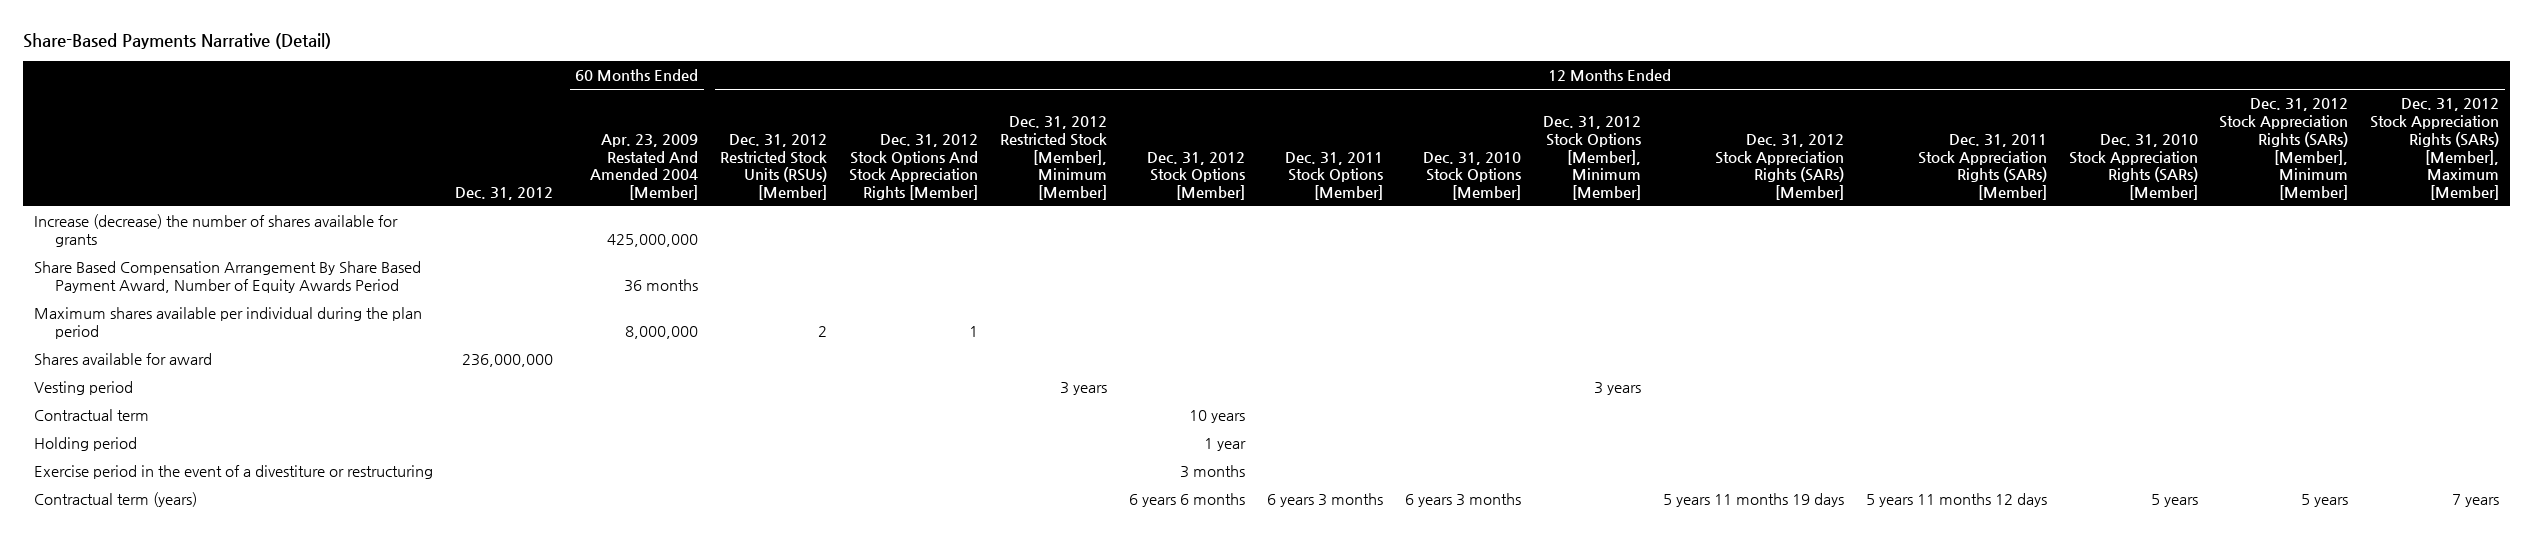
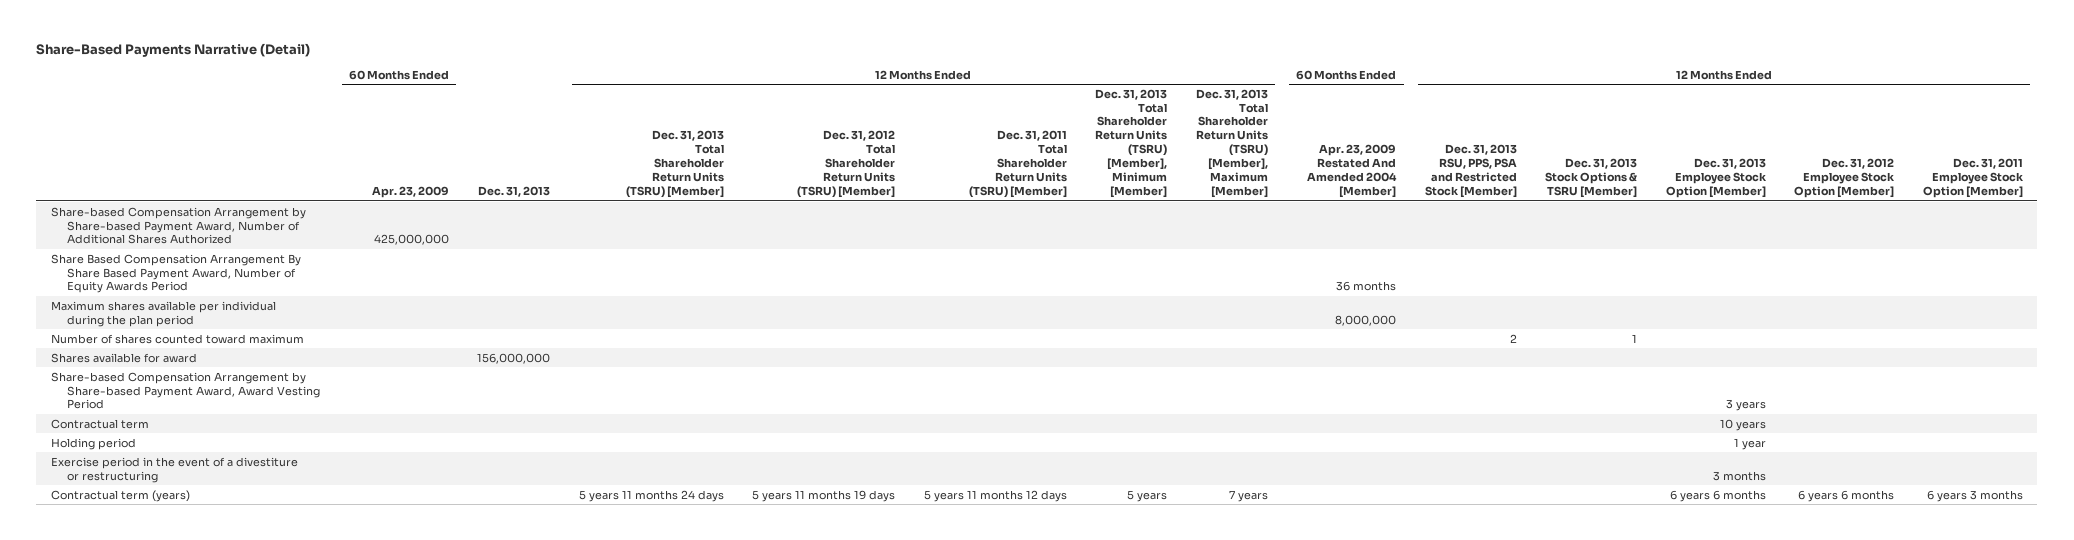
- | Dec. 31, 2012 | 60 Months Ended Apr. 23, 2009 Restated And Amended 2004 [Member] | 12 Months Ended Dec. 31, 2012 Restricted Stock Units (RSUs) [Member] | 12 Months Ended Dec. 31, 2012 Stock Options And Stock Appreciation Rights [Member] | 12 Months Ended Dec. 31, 2012 Restricted Stock [Member], Minimum [Member] | 12 Months Ended Dec. 31, 2012 Stock Options [Member] | 12 Months Ended Dec. 31, 2011 Stock Options [Member] | 12 Months Ended Dec. 31, 2010 Stock Options [Member] | 12 Months Ended Dec. 31, 2012 Stock Options [Member], Minimum [Member] | 12 Months Ended Dec. 31, 2012 Stock Appreciation Rights (SARs) [Member] | 12 Months Ended Dec. 31, 2011 Stock Appreciation Rights (SARs) [Member] | 12 Months Ended Dec. 31, 2010 Stock Appreciation Rights (SARs) [Member] | 12 Months Ended Dec. 31, 2012 Stock Appreciation Rights (SARs) [Member], Minimum [Member] | 12 Months Ended Dec. 31, 2012 Stock Appreciation Rights (SARs) [Member], Maximum [Member]
+ | 60 Months Ended Apr. 23, 2009 | Dec. 31, 2013 | 12 Months Ended Dec. 31, 2013 Total Shareholder Return Units (TSRU) [Member] | 12 Months Ended Dec. 31, 2012 Total Shareholder Return Units (TSRU) [Member] | 12 Months Ended Dec. 31, 2011 Total Shareholder Return Units (TSRU) [Member] | 12 Months Ended Dec. 31, 2013 Total Shareholder Return Units (TSRU) [Member], Minimum [Member] | 12 Months Ended Dec. 31, 2013 Total Shareholder Return Units (TSRU) [Member], Maximum [Member] | 60 Months Ended Apr. 23, 2009 Restated And Amended 2004 [Member] | 12 Months Ended Dec. 31, 2013 RSU, PPS, PSA and Restricted Stock [Member] | 12 Months Ended Dec. 31, 2013 Stock Options & TSRU [Member] | 12 Months Ended Dec. 31, 2013 Employee Stock Option [Member] | 12 Months Ended Dec. 31, 2012 Employee Stock Option [Member] | 12 Months Ended Dec. 31, 2011 Employee Stock Option [Member]
- Increase (decrease) the number of shares available for grants | | 425,000,000 | | | | | | | | | | | |
+ Share-based Compensation Arrangement by Share-based Payment Award, Number of Additional Shares Authorized | 425,000,000 | | | | | | | | | | | |
+ Number of shares counted toward maximum | | | | | | | | | 2 | 1 | | |
- Vesting period | | | | | 3 years | | | | 3 years | | | | |
+ Share-based Compensation Arrangement by Share-based Payment Award, Award Vesting Period | | | | | | | | | | | 3 years | |

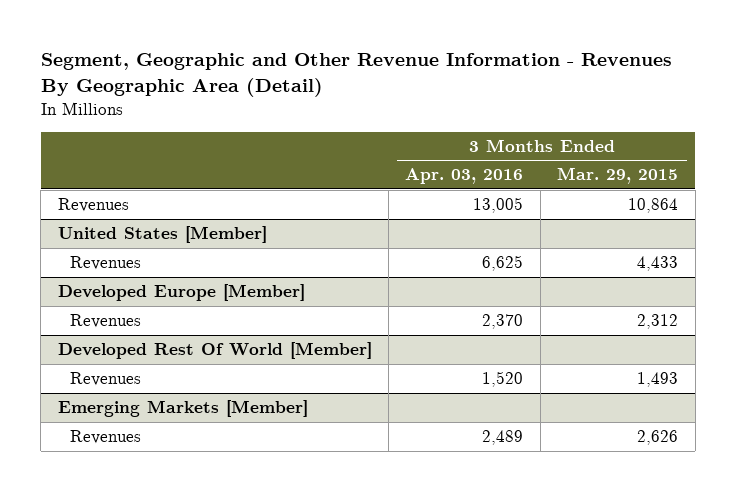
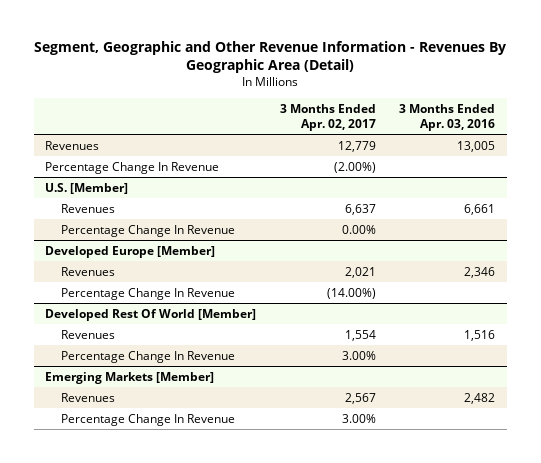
- | 3 Months Ended Apr. 03, 2016 | 3 Months Ended Mar. 29, 2015
+ | 3 Months Ended Apr. 02, 2017 | 3 Months Ended Apr. 03, 2016
- United States [Member]
- Revenues | 6,625 | 4,433
+ Percentage Change In Revenue | (2.00%) |
+ U.S. [Member]
+ Revenues | 6,637 | 6,661
+ Percentage Change In Revenue | 0.00% |
@ Developed Europe [Member]
- Revenues | 2,370 | 2,312
+ Revenues | 2,021 | 2,346
+ Percentage Change In Revenue | (14.00%) |
@ Developed Rest Of World [Member]
- Revenues | 1,520 | 1,493
+ Revenues | 1,554 | 1,516
+ Percentage Change In Revenue | 3.00% |
@ Emerging Markets [Member]
- Revenues | 2,489 | 2,626
+ Revenues | 2,567 | 2,482
+ Percentage Change In Revenue | 3.00% |

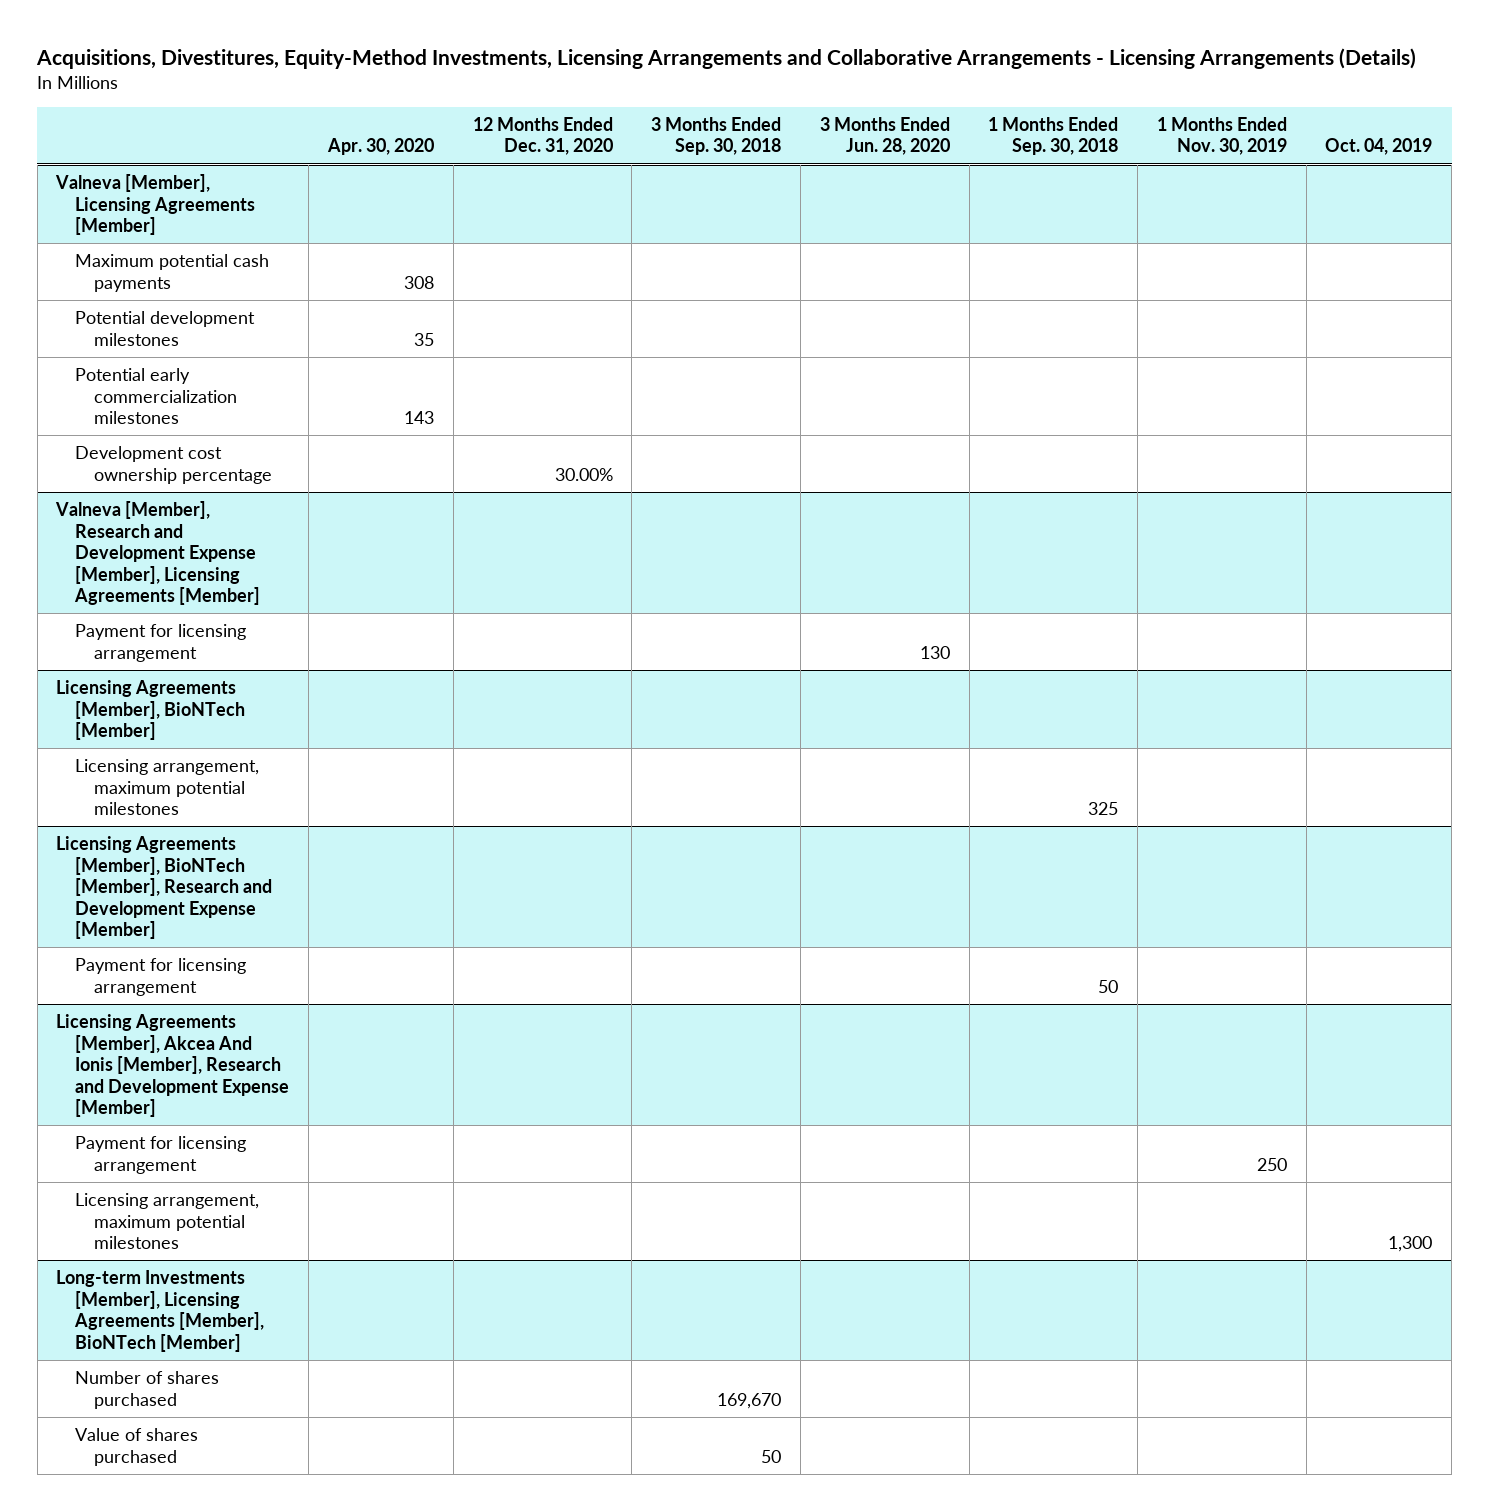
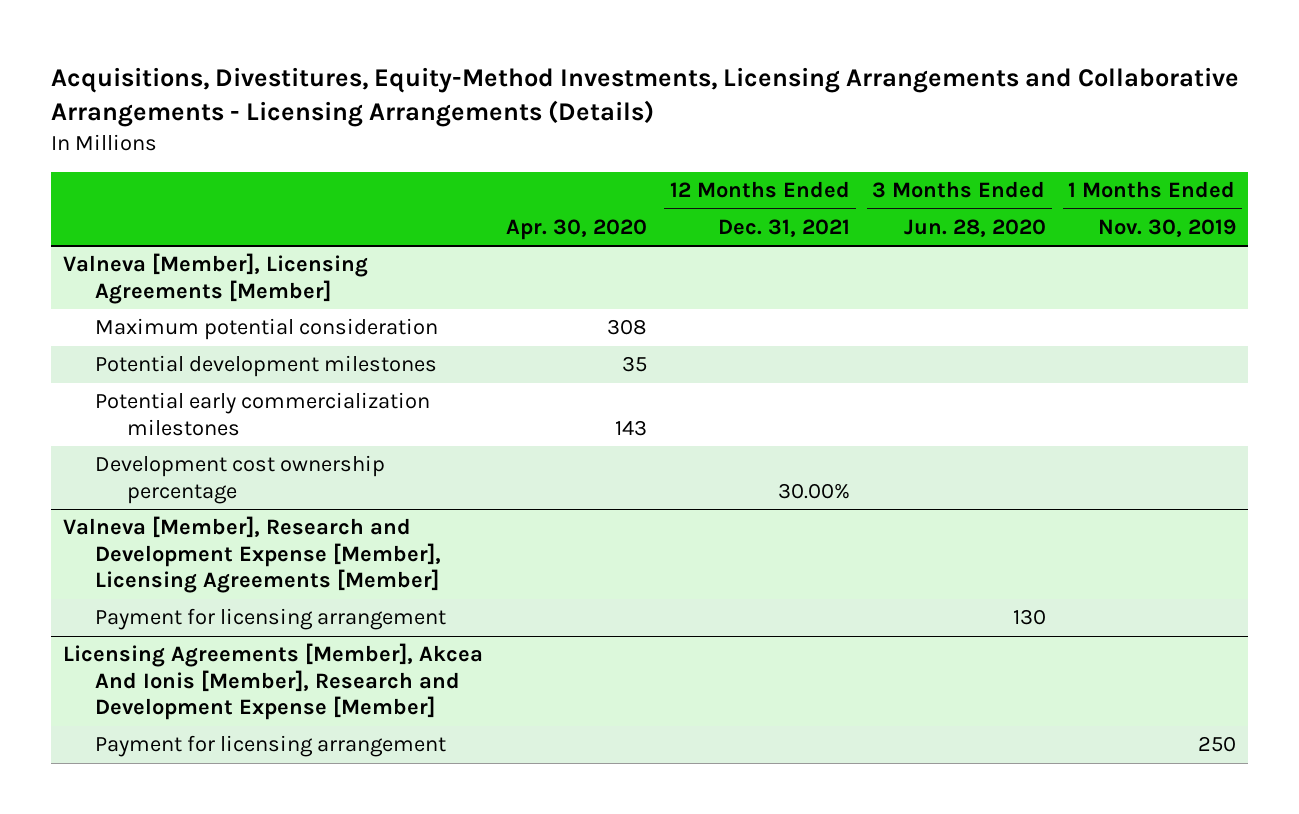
- | Apr. 30, 2020 | 12 Months Ended Dec. 31, 2020 | 3 Months Ended Sep. 30, 2018 | 3 Months Ended Jun. 28, 2020 | 1 Months Ended Sep. 30, 2018 | 1 Months Ended Nov. 30, 2019 | Oct. 04, 2019
+ | Apr. 30, 2020 | 12 Months Ended Dec. 31, 2021 | 3 Months Ended Jun. 28, 2020 | 1 Months Ended Nov. 30, 2019
@ Valneva [Member], Licensing Agreements [Member]
- Maximum potential cash payments | 308 | | | | | |
+ Maximum potential consideration | 308 | | |
- Licensing Agreements [Member], BioNTech [Member]
- Licensing arrangement, maximum potential milestones | | | | | 325 | |
- Licensing Agreements [Member], BioNTech [Member], Research and Development Expense [Member]
- Payment for licensing arrangement | | | | | 50 | |
@ Licensing Agreements [Member], Akcea And Ionis [Member], Research and Development Expense [Member]
- Licensing arrangement, maximum potential milestones | | | | | | | 1,300
- Long-term Investments [Member], Licensing Agreements [Member], BioNTech [Member]
- Number of shares purchased | | | 169,670 | | | |
- Value of shares purchased | | | 50 | | | |

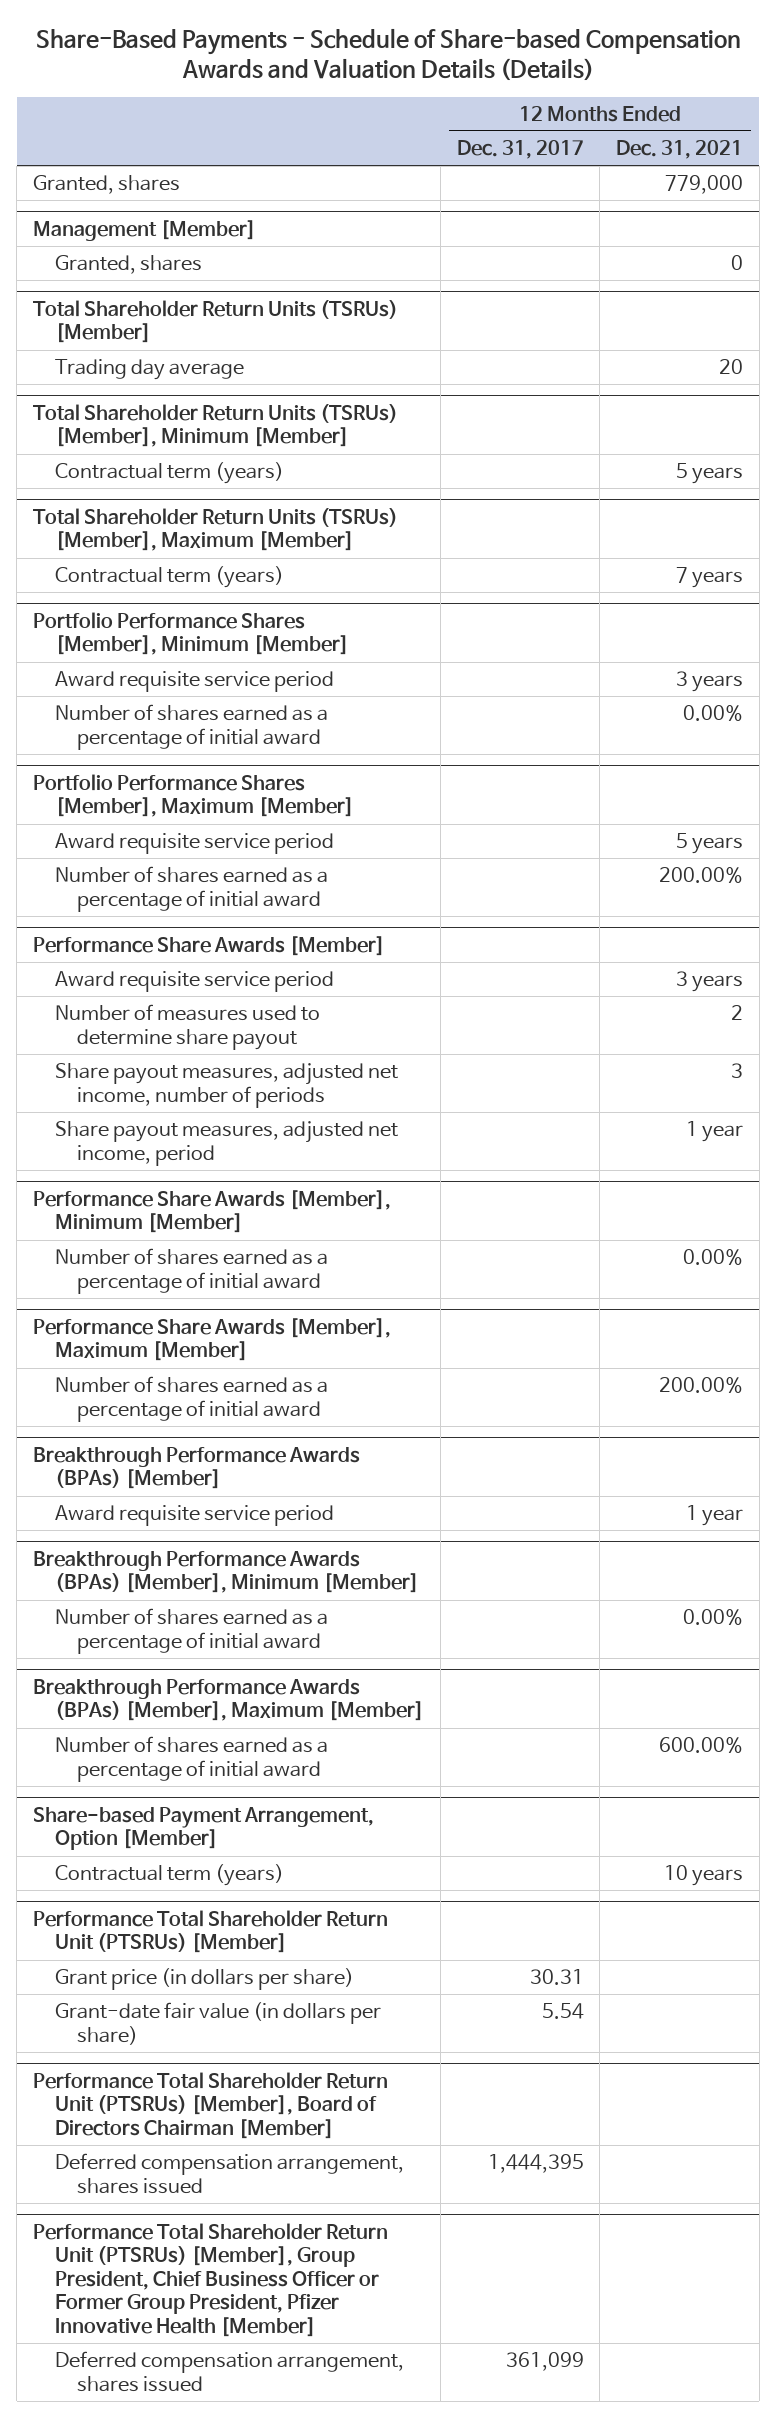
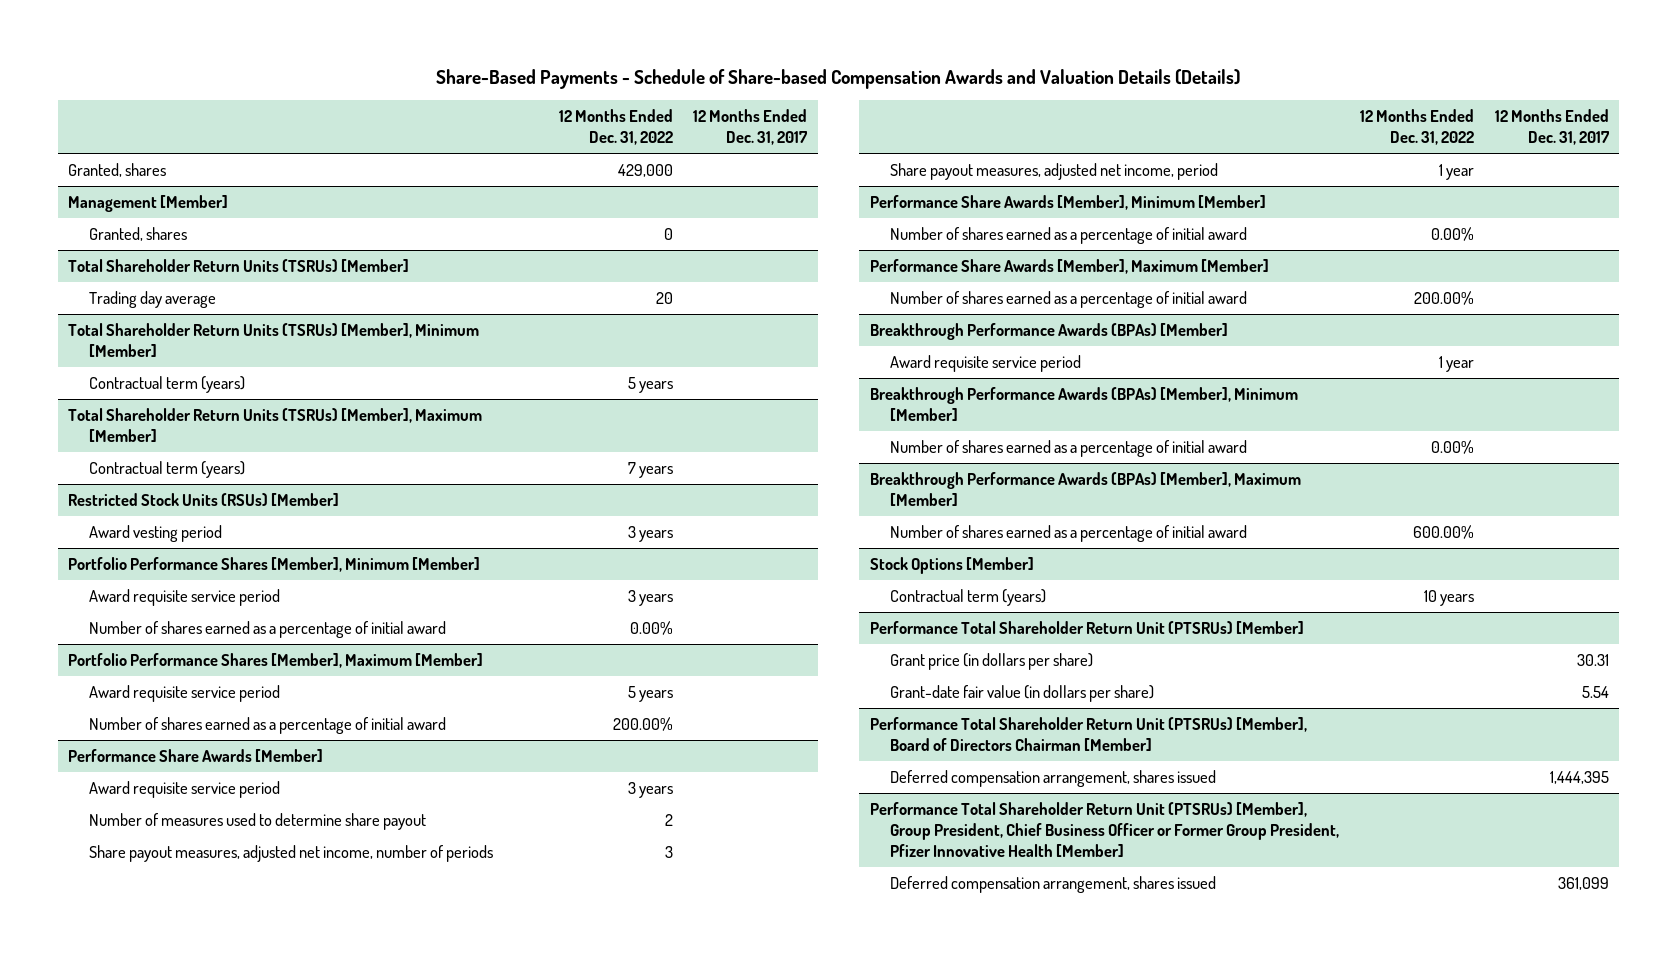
- | 12 Months Ended Dec. 31, 2017 | 12 Months Ended Dec. 31, 2021
+ | 12 Months Ended Dec. 31, 2022 | 12 Months Ended Dec. 31, 2017
+ Restricted Stock Units (RSUs) [Member]
+ Award vesting period | 3 years |
- Share-based Payment Arrangement, Option [Member]
+ Stock Options [Member]

